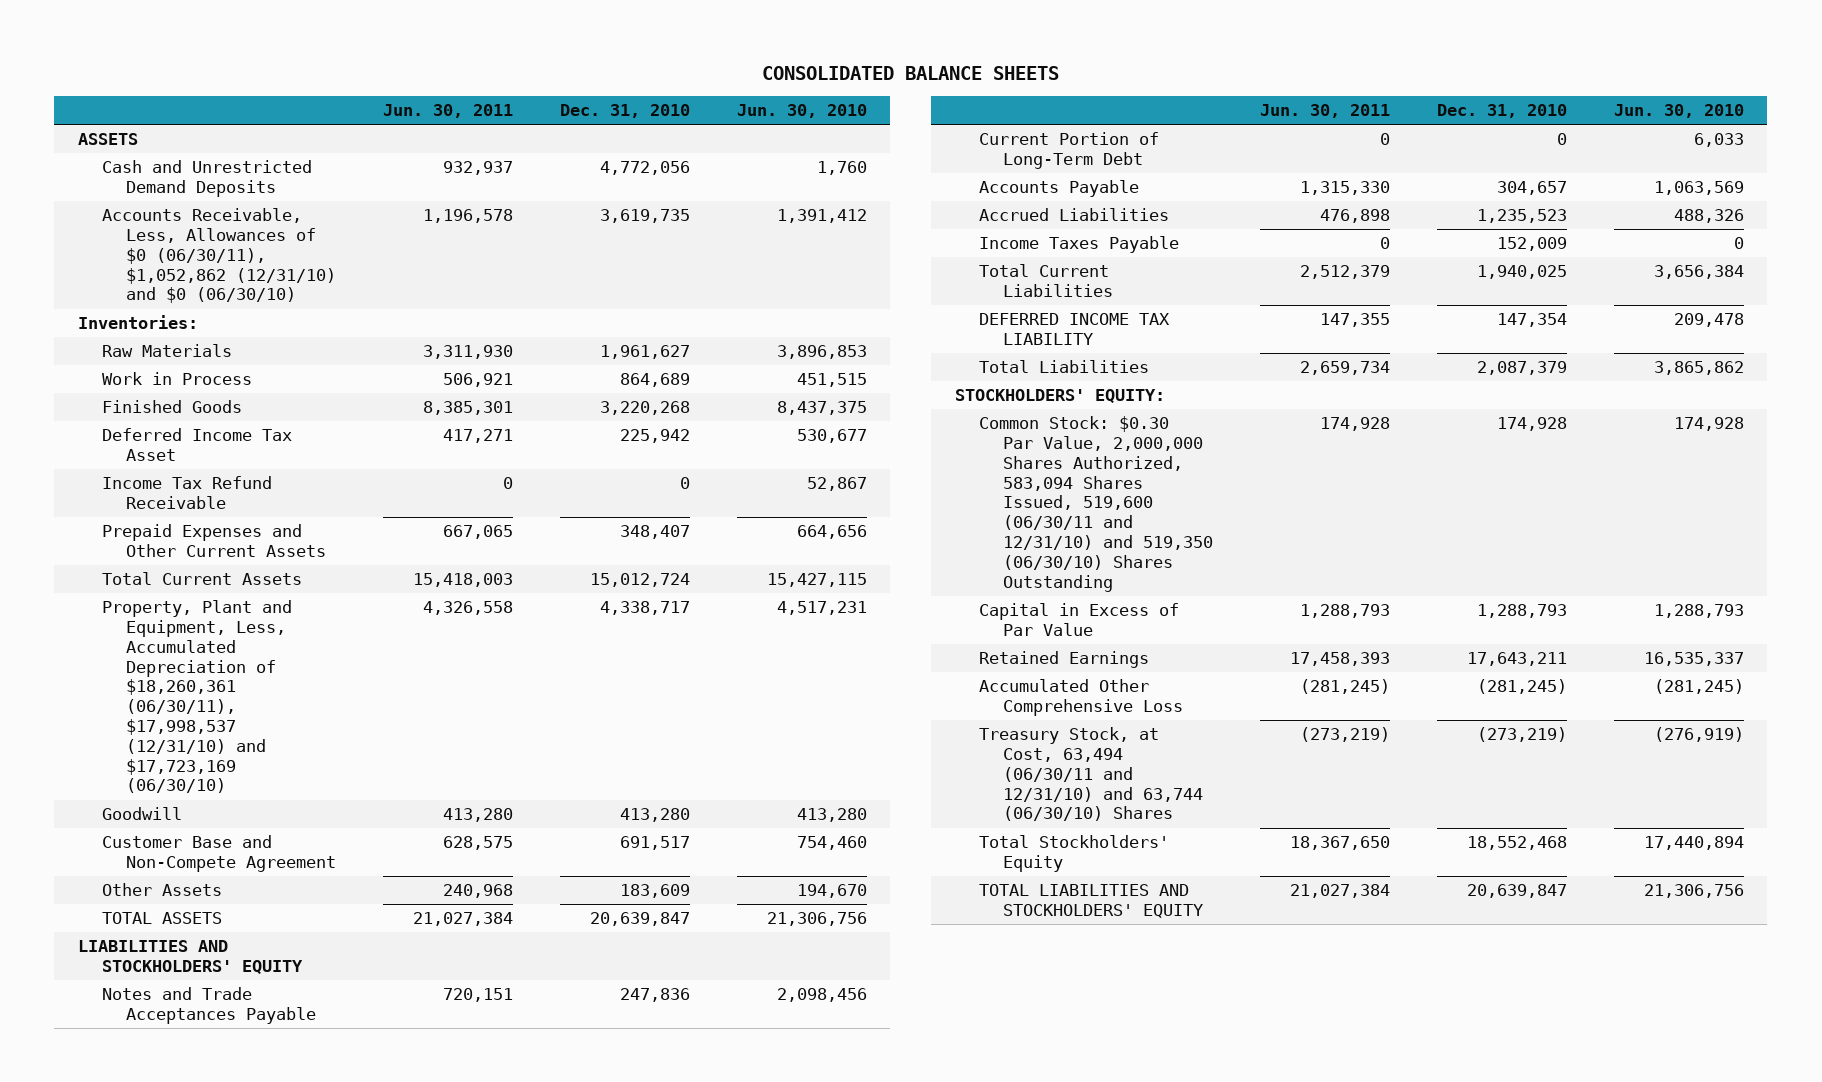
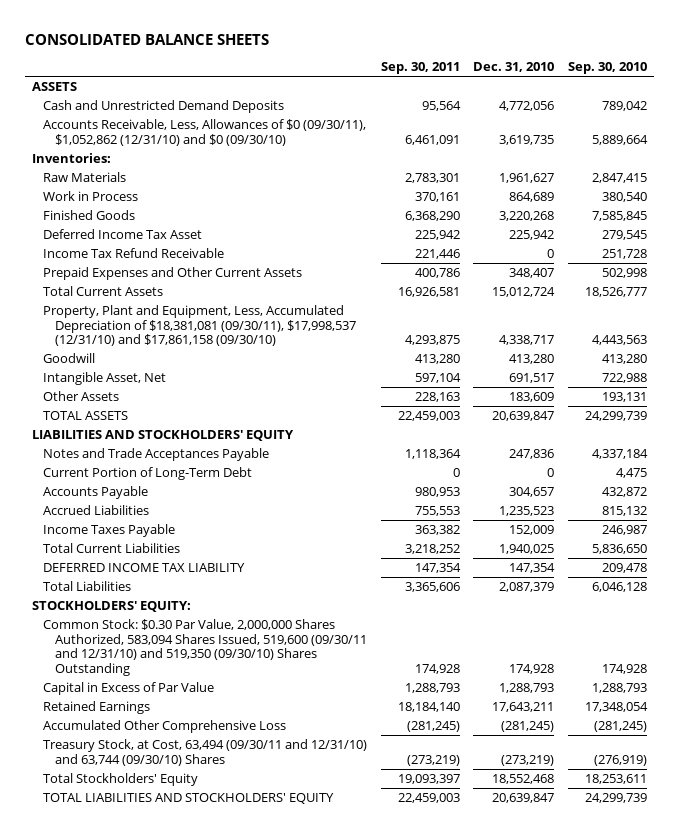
- | Jun. 30, 2011 | Dec. 31, 2010 | Jun. 30, 2010
+ | Sep. 30, 2011 | Dec. 31, 2010 | Sep. 30, 2010
- Accounts Receivable, Less, Allowances of $0 (06/30/11), $1,052,862 (12/31/10) and $0 (06/30/10) | 1,196,578 | 3,619,735 | 1,391,412
+ Accounts Receivable, Less, Allowances of $0 (09/30/11), $1,052,862 (12/31/10) and $0 (09/30/10) | 6,461,091 | 3,619,735 | 5,889,664
- Property, Plant and Equipment, Less, Accumulated Depreciation of $18,260,361 (06/30/11), $17,998,537 (12/31/10) and $17,723,169 (06/30/10) | 4,326,558 | 4,338,717 | 4,517,231
+ Property, Plant and Equipment, Less, Accumulated Depreciation of $18,381,081 (09/30/11), $17,998,537 (12/31/10) and $17,861,158 (09/30/10) | 4,293,875 | 4,338,717 | 4,443,563
- Customer Base and Non-Compete Agreement | 628,575 | 691,517 | 754,460
+ Intangible Asset, Net | 597,104 | 691,517 | 722,988
- Common Stock: $0.30 Par Value, 2,000,000 Shares Authorized, 583,094 Shares Issued, 519,600 (06/30/11 and 12/31/10) and 519,350 (06/30/10) Shares Outstanding | 174,928 | 174,928 | 174,928
+ Common Stock: $0.30 Par Value, 2,000,000 Shares Authorized, 583,094 Shares Issued, 519,600 (09/30/11 and 12/31/10) and 519,350 (09/30/10) Shares Outstanding | 174,928 | 174,928 | 174,928
- Treasury Stock, at Cost, 63,494 (06/30/11 and 12/31/10) and 63,744 (06/30/10) Shares | (273,219) | (273,219) | (276,919)
+ Treasury Stock, at Cost, 63,494 (09/30/11 and 12/31/10) and 63,744 (09/30/10) Shares | (273,219) | (273,219) | (276,919)

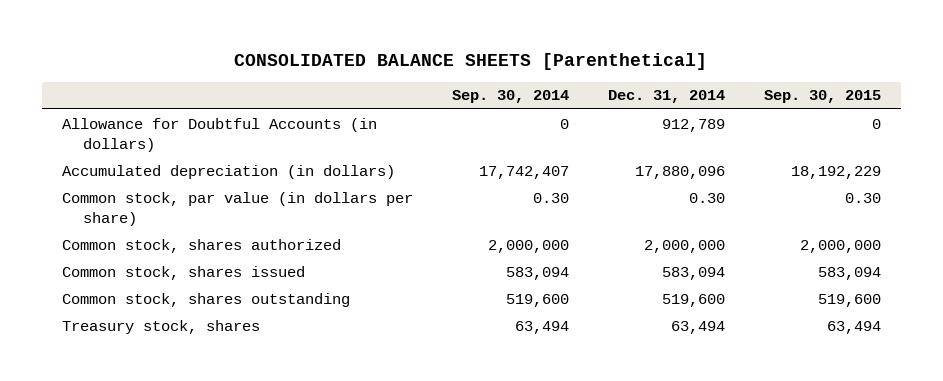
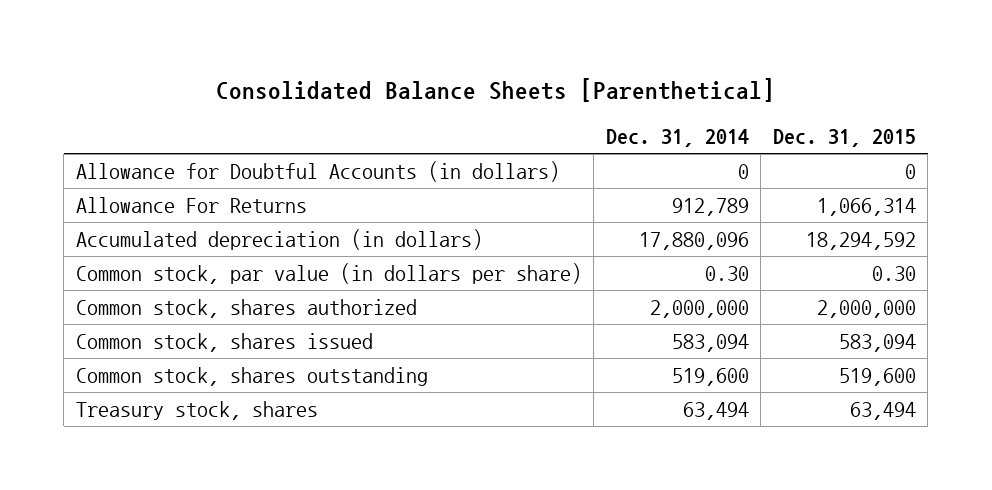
- CONSOLIDATED BALANCE SHEETS [Parenthetical]
+ Consolidated Balance Sheets [Parenthetical]
- | Sep. 30, 2014 | Dec. 31, 2014 | Sep. 30, 2015
+ | Dec. 31, 2014 | Dec. 31, 2015
- Allowance for Doubtful Accounts (in dollars) | 0 | 912,789 | 0
+ Allowance for Doubtful Accounts (in dollars) | 0 | 0
+ Allowance For Returns | 912,789 | 1,066,314

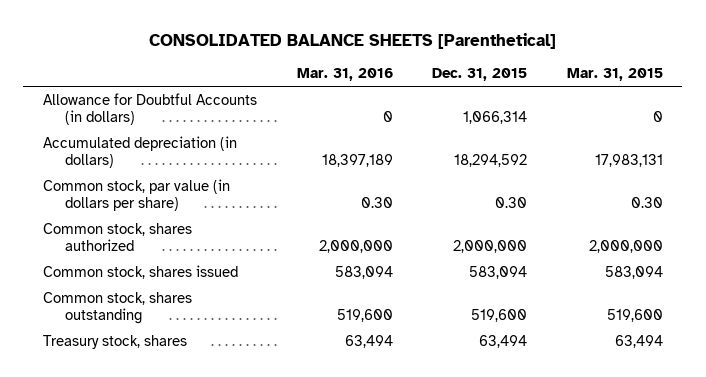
- Consolidated Balance Sheets [Parenthetical]
+ CONSOLIDATED BALANCE SHEETS [Parenthetical]
- | Dec. 31, 2014 | Dec. 31, 2015
+ | Mar. 31, 2016 | Dec. 31, 2015 | Mar. 31, 2015
- Allowance for Doubtful Accounts (in dollars) | 0 | 0
- Allowance For Returns | 912,789 | 1,066,314
+ Allowance for Doubtful Accounts (in dollars) | 0 | 1,066,314 | 0

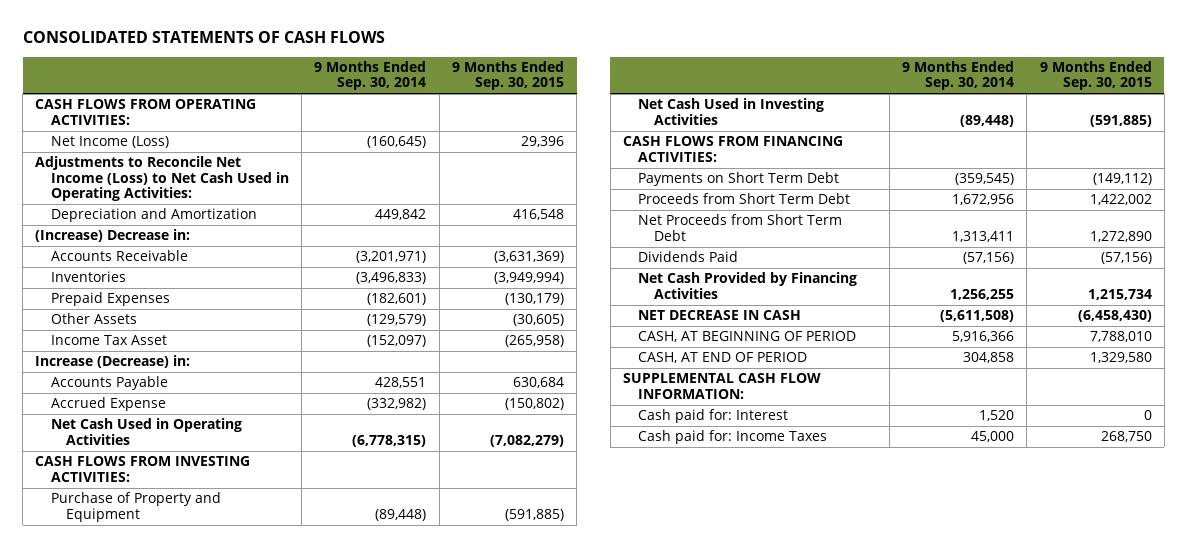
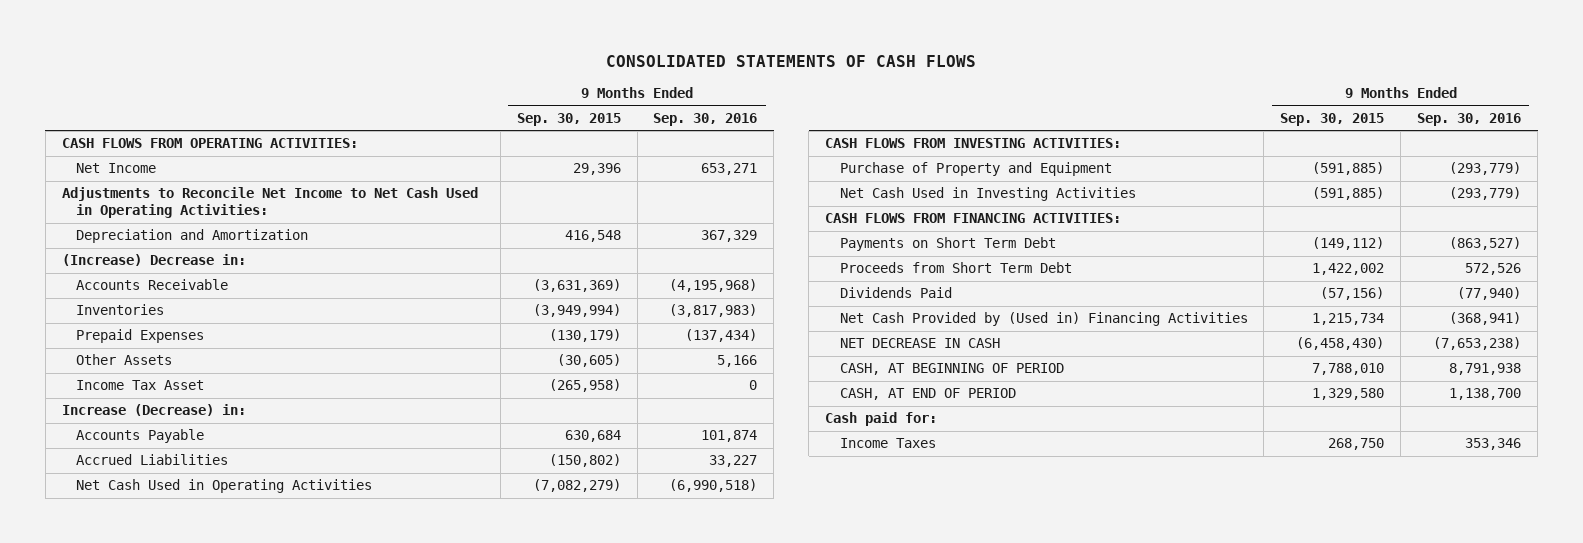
- | 9 Months Ended Sep. 30, 2014 | 9 Months Ended Sep. 30, 2015
+ | 9 Months Ended Sep. 30, 2015 | 9 Months Ended Sep. 30, 2016
- Net Income (Loss) | (160,645) | 29,396
- Adjustments to Reconcile Net Income (Loss) to Net Cash Used in Operating Activities:
+ Net Income | 29,396 | 653,271
+ Adjustments to Reconcile Net Income to Net Cash Used in Operating Activities:
- Accrued Expense | (332,982) | (150,802)
+ Accrued Liabilities | (150,802) | 33,227
- Net Proceeds from Short Term Debt | 1,313,411 | 1,272,890
- Net Cash Provided by Financing Activities | 1,256,255 | 1,215,734
+ Net Cash Provided by (Used in) Financing Activities | 1,215,734 | (368,941)
- SUPPLEMENTAL CASH FLOW INFORMATION:
- Cash paid for: Interest | 1,520 | 0
- Cash paid for: Income Taxes | 45,000 | 268,750
+ Cash paid for:
+ Income Taxes | 268,750 | 353,346

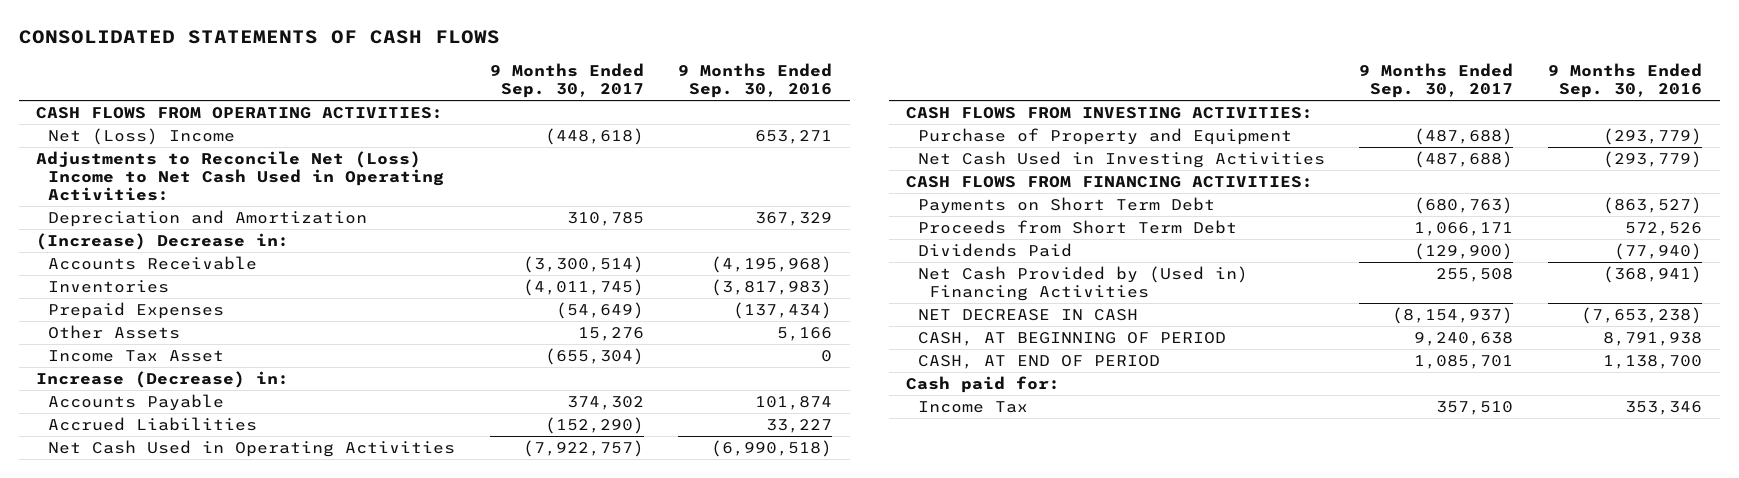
- | 9 Months Ended Sep. 30, 2015 | 9 Months Ended Sep. 30, 2016
+ | 9 Months Ended Sep. 30, 2017 | 9 Months Ended Sep. 30, 2016
- Net Income | 29,396 | 653,271
- Adjustments to Reconcile Net Income to Net Cash Used in Operating Activities:
+ Net (Loss) Income | (448,618) | 653,271
+ Adjustments to Reconcile Net (Loss) Income to Net Cash Used in Operating Activities:
- Income Taxes | 268,750 | 353,346
+ Income Tax | 357,510 | 353,346

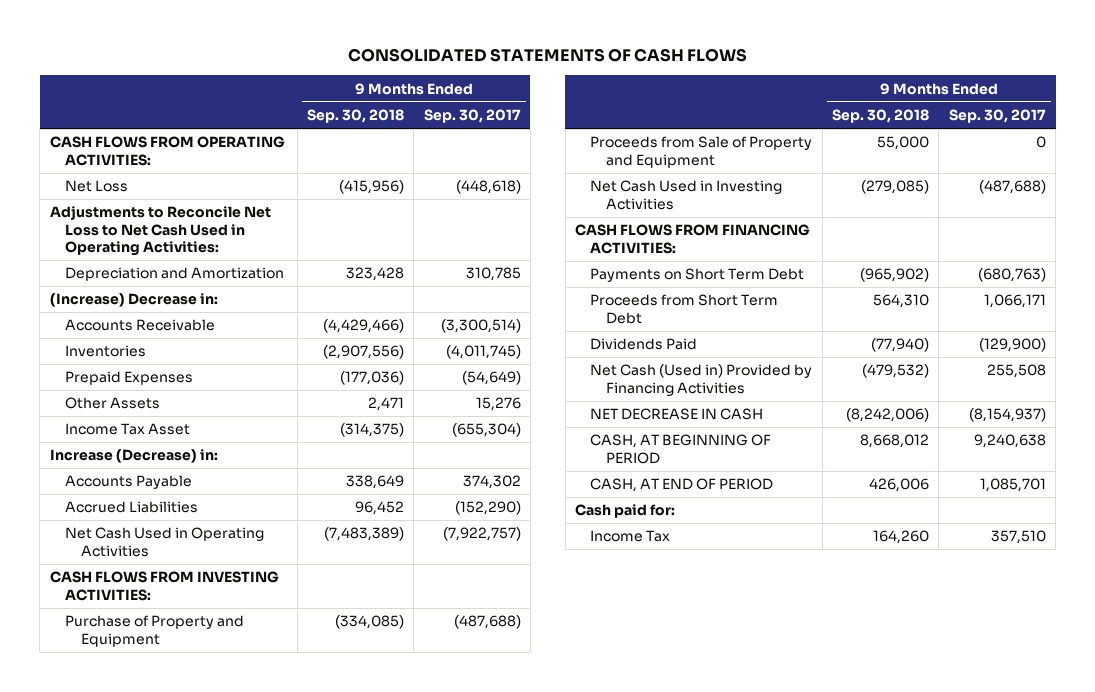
- | 9 Months Ended Sep. 30, 2017 | 9 Months Ended Sep. 30, 2016
+ | 9 Months Ended Sep. 30, 2018 | 9 Months Ended Sep. 30, 2017
- Net (Loss) Income | (448,618) | 653,271
- Adjustments to Reconcile Net (Loss) Income to Net Cash Used in Operating Activities:
+ Net Loss | (415,956) | (448,618)
+ Adjustments to Reconcile Net Loss to Net Cash Used in Operating Activities:
+ Proceeds from Sale of Property and Equipment | 55,000 | 0
- Net Cash Provided by (Used in) Financing Activities | 255,508 | (368,941)
+ Net Cash (Used in) Provided by Financing Activities | (479,532) | 255,508

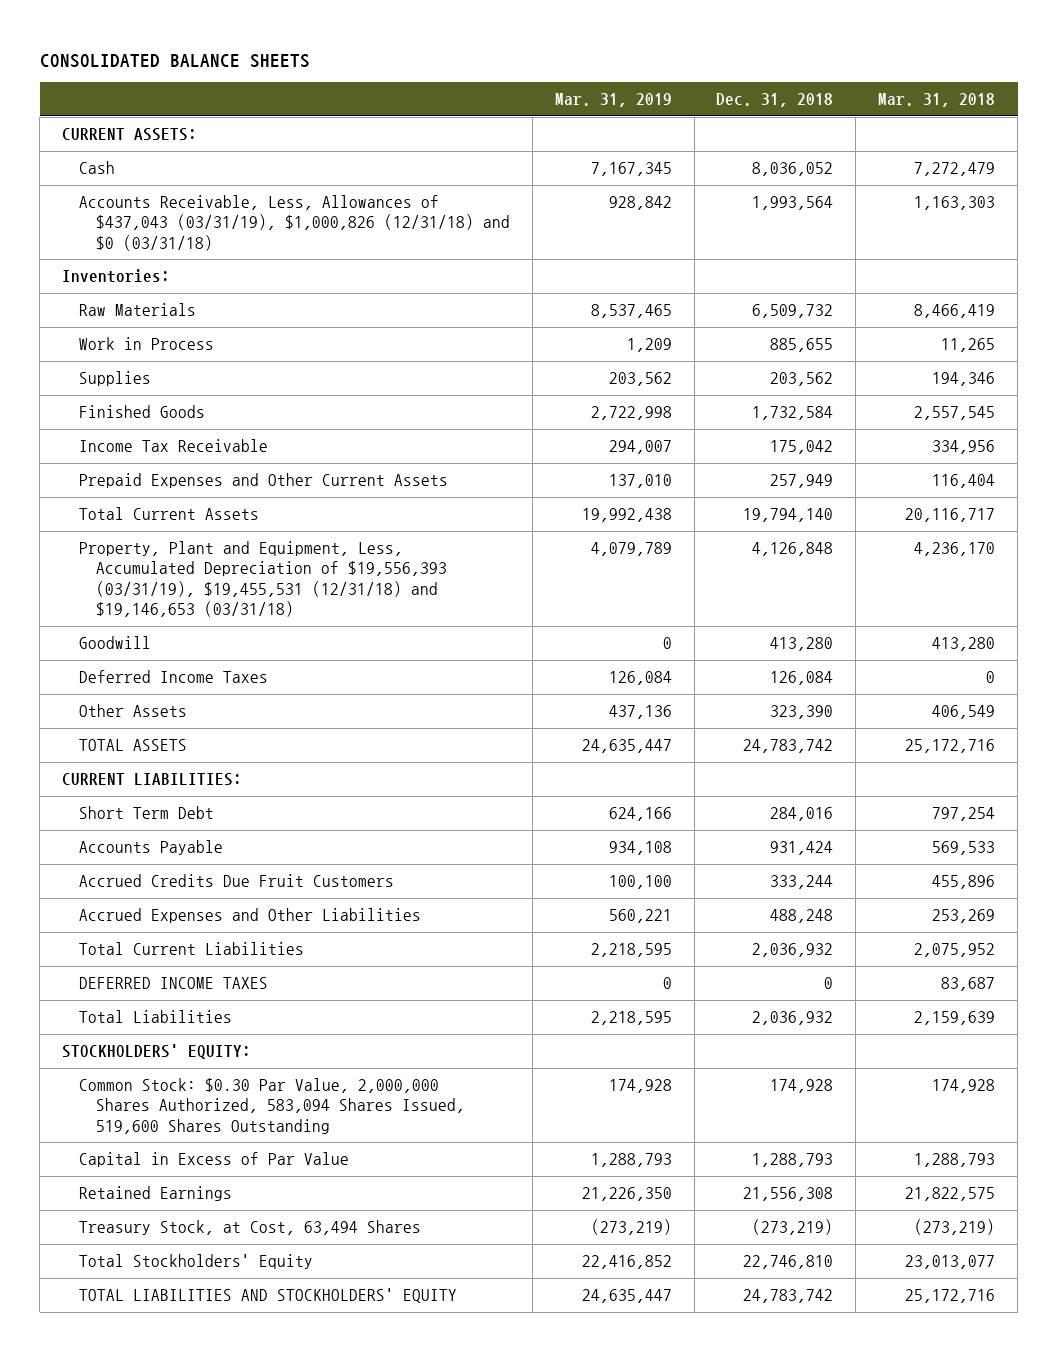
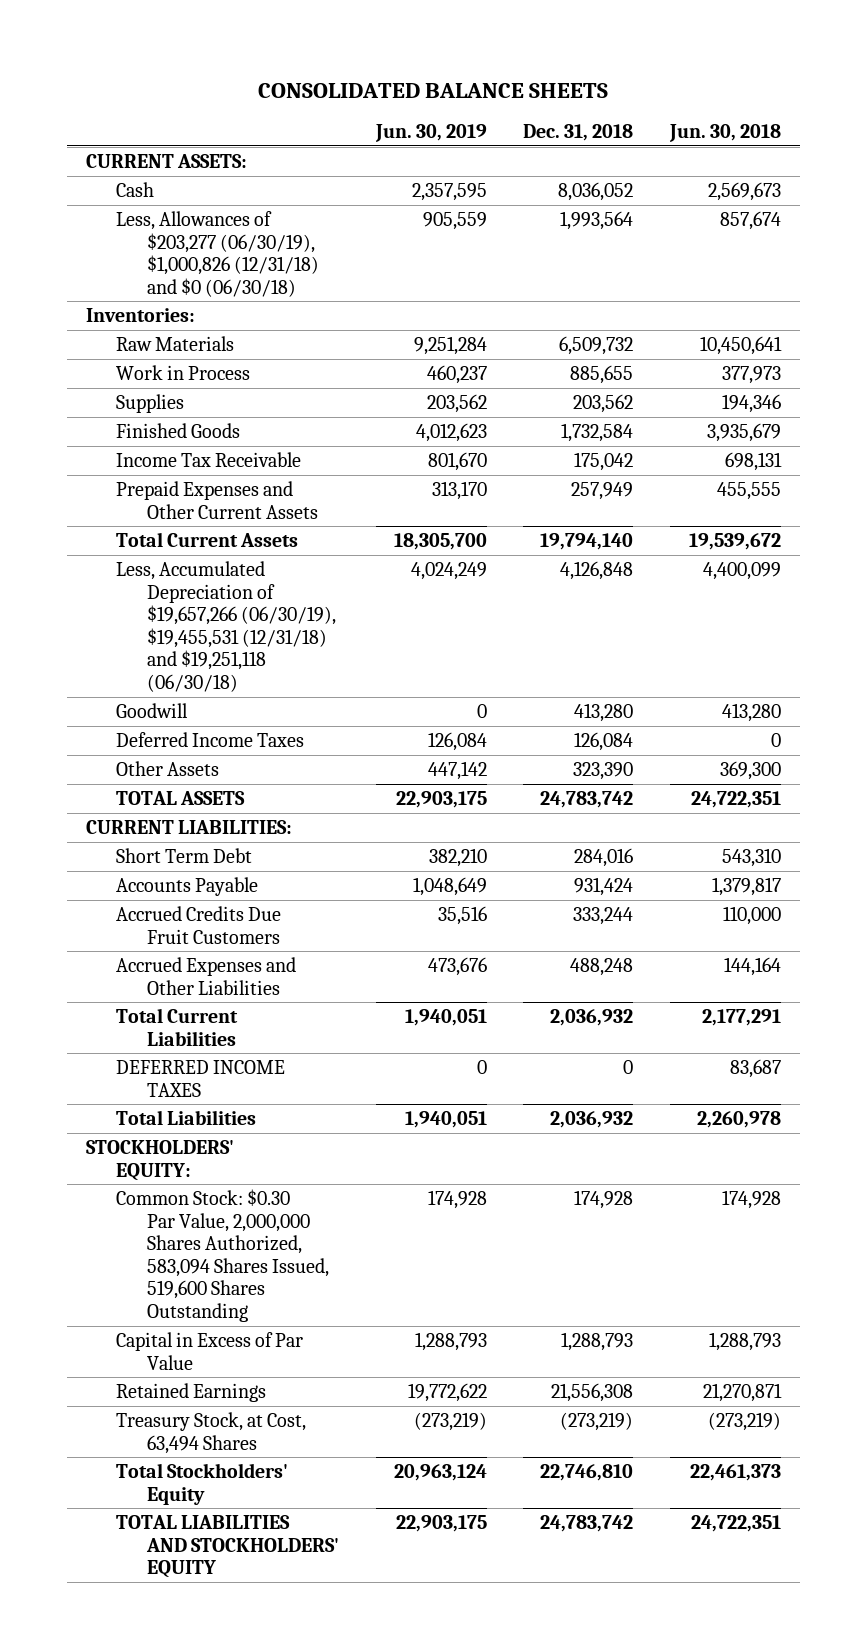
- | Mar. 31, 2019 | Dec. 31, 2018 | Mar. 31, 2018
+ | Jun. 30, 2019 | Dec. 31, 2018 | Jun. 30, 2018
- Accounts Receivable, Less, Allowances of $437,043 (03/31/19), $1,000,826 (12/31/18) and $0 (03/31/18) | 928,842 | 1,993,564 | 1,163,303
+ Less, Allowances of $203,277 (06/30/19), $1,000,826 (12/31/18) and $0 (06/30/18) | 905,559 | 1,993,564 | 857,674
- Property, Plant and Equipment, Less, Accumulated Depreciation of $19,556,393 (03/31/19), $19,455,531 (12/31/18) and $19,146,653 (03/31/18) | 4,079,789 | 4,126,848 | 4,236,170
+ Less, Accumulated Depreciation of $19,657,266 (06/30/19), $19,455,531 (12/31/18) and $19,251,118 (06/30/18) | 4,024,249 | 4,126,848 | 4,400,099

